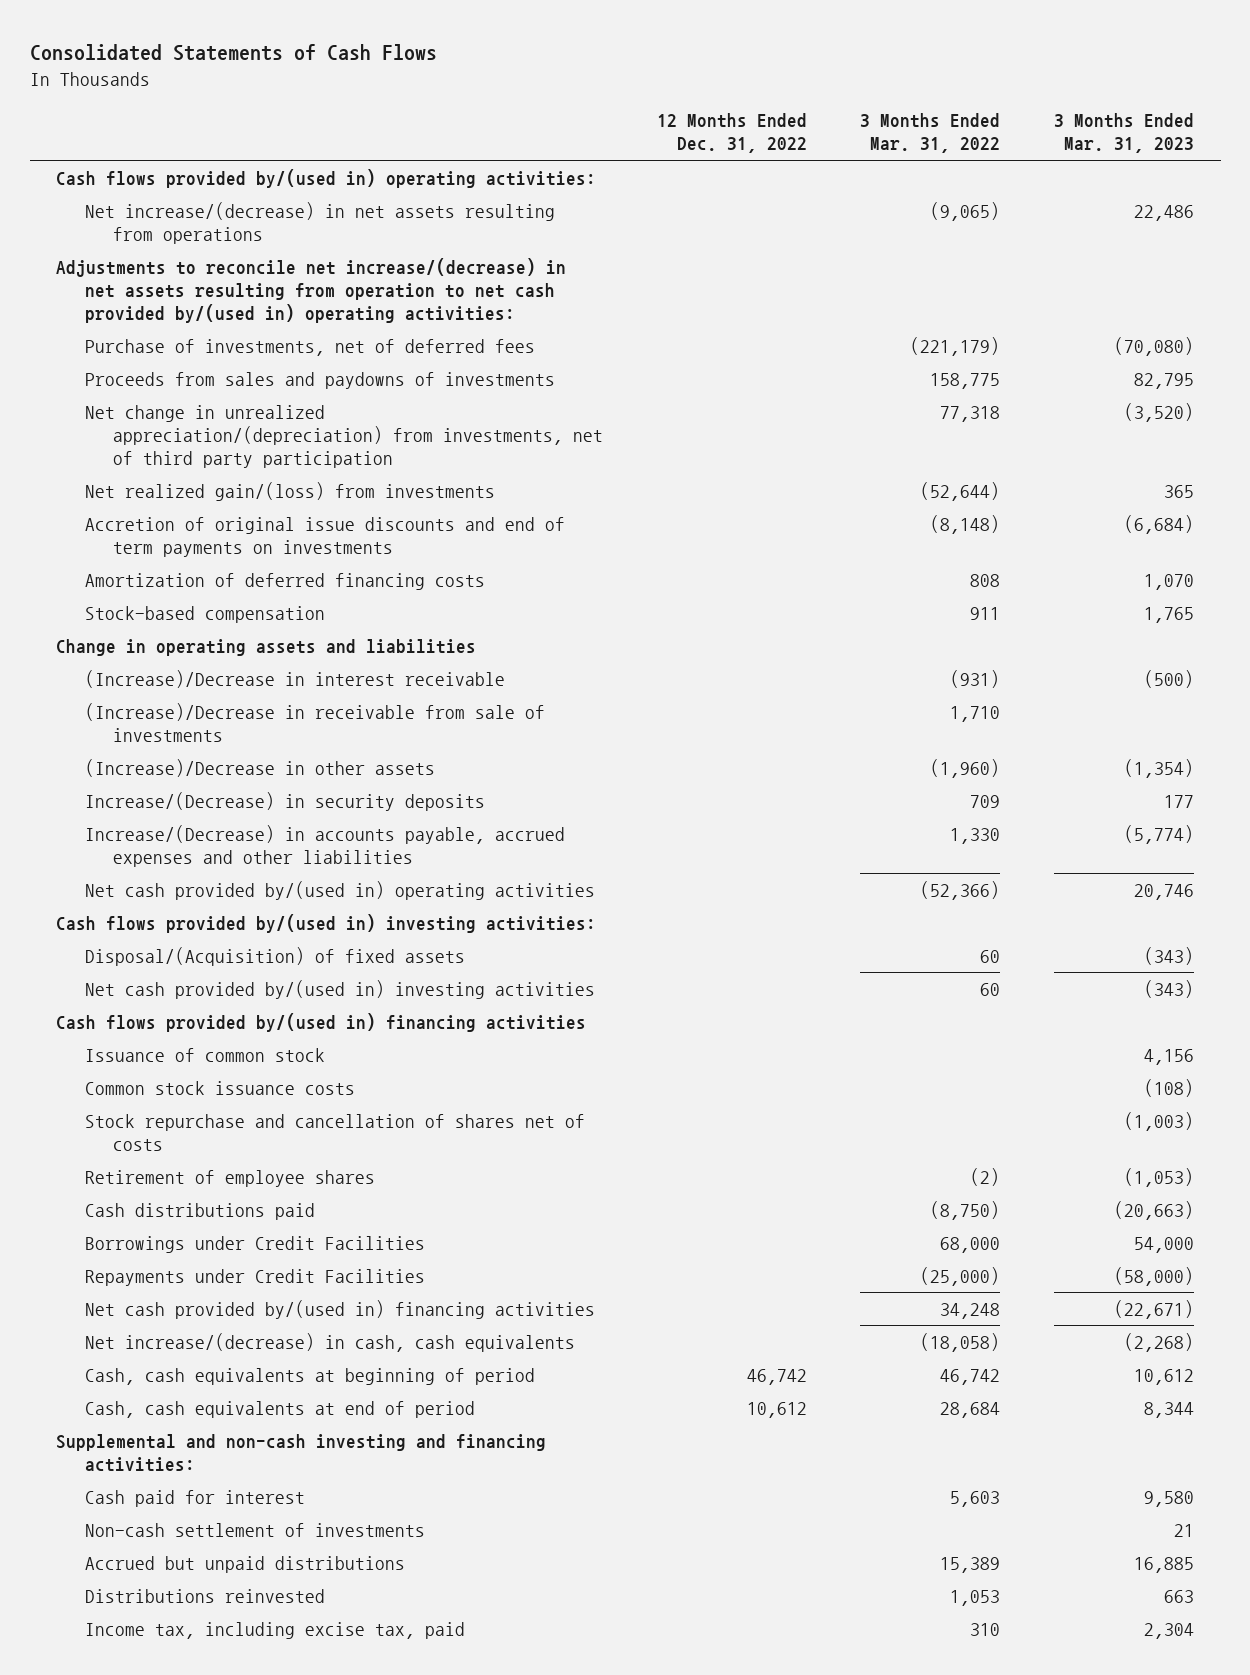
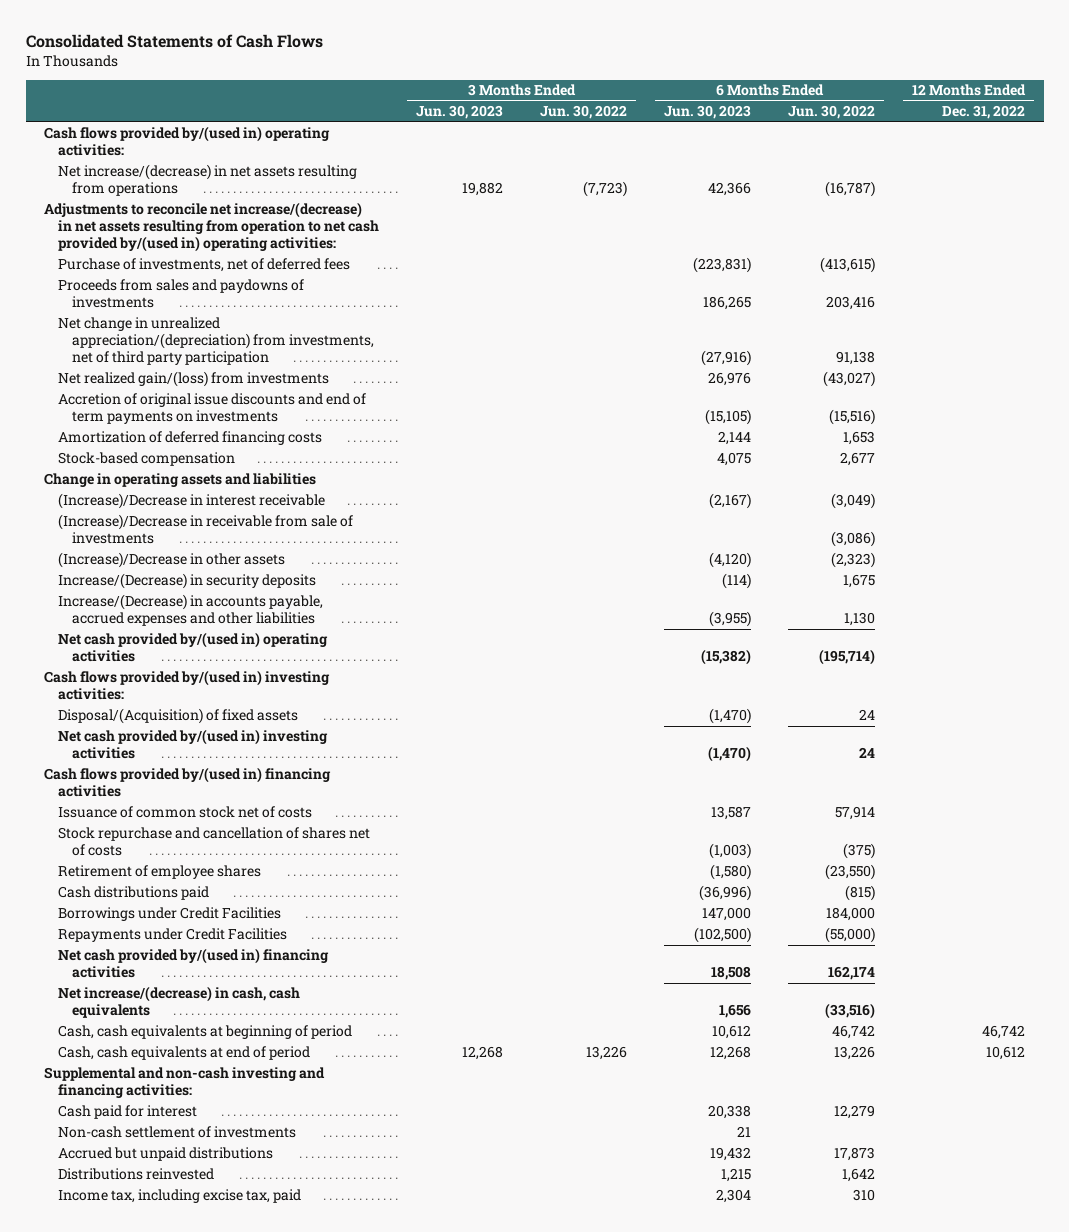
- | 12 Months Ended Dec. 31, 2022 | 3 Months Ended Mar. 31, 2022 | 3 Months Ended Mar. 31, 2023
+ | 3 Months Ended Jun. 30, 2023 | 3 Months Ended Jun. 30, 2022 | 6 Months Ended Jun. 30, 2023 | 6 Months Ended Jun. 30, 2022 | 12 Months Ended Dec. 31, 2022
- Issuance of common stock | | | 4,156
- Common stock issuance costs | | | (108)
+ Issuance of common stock net of costs | | | 13,587 | 57,914 |

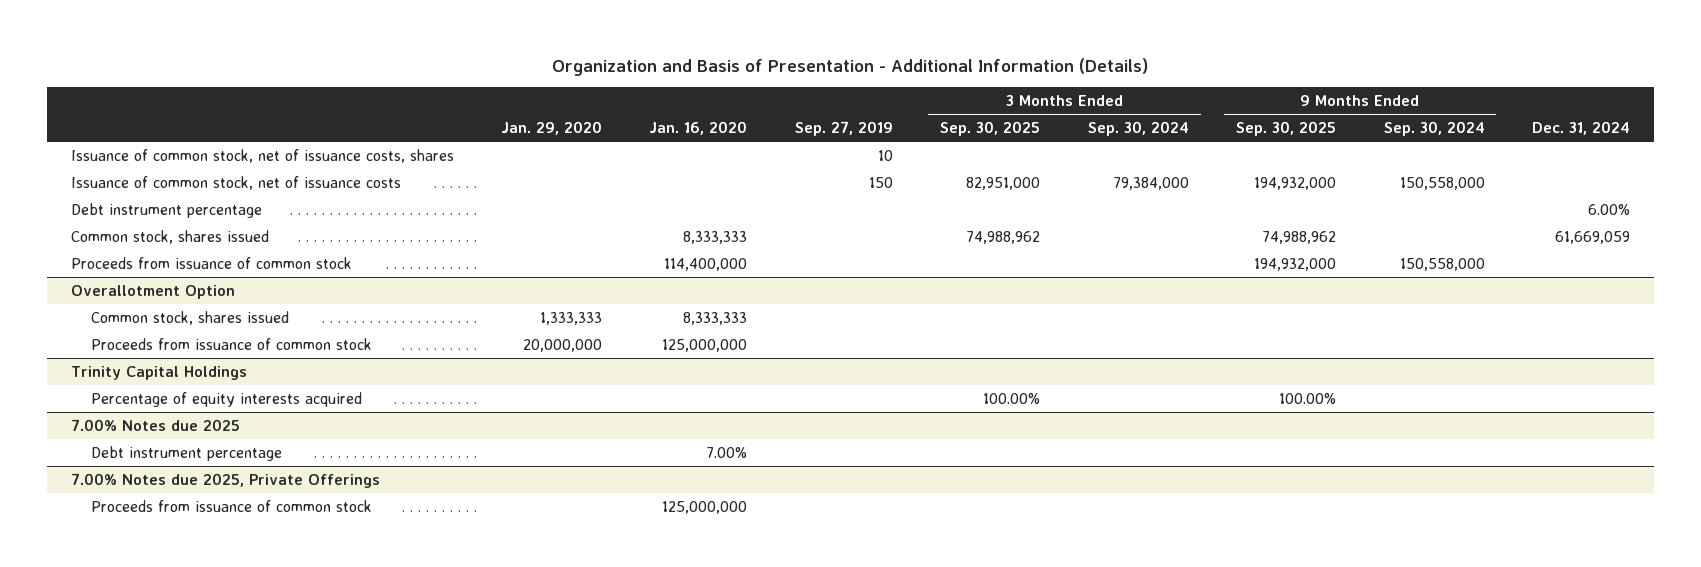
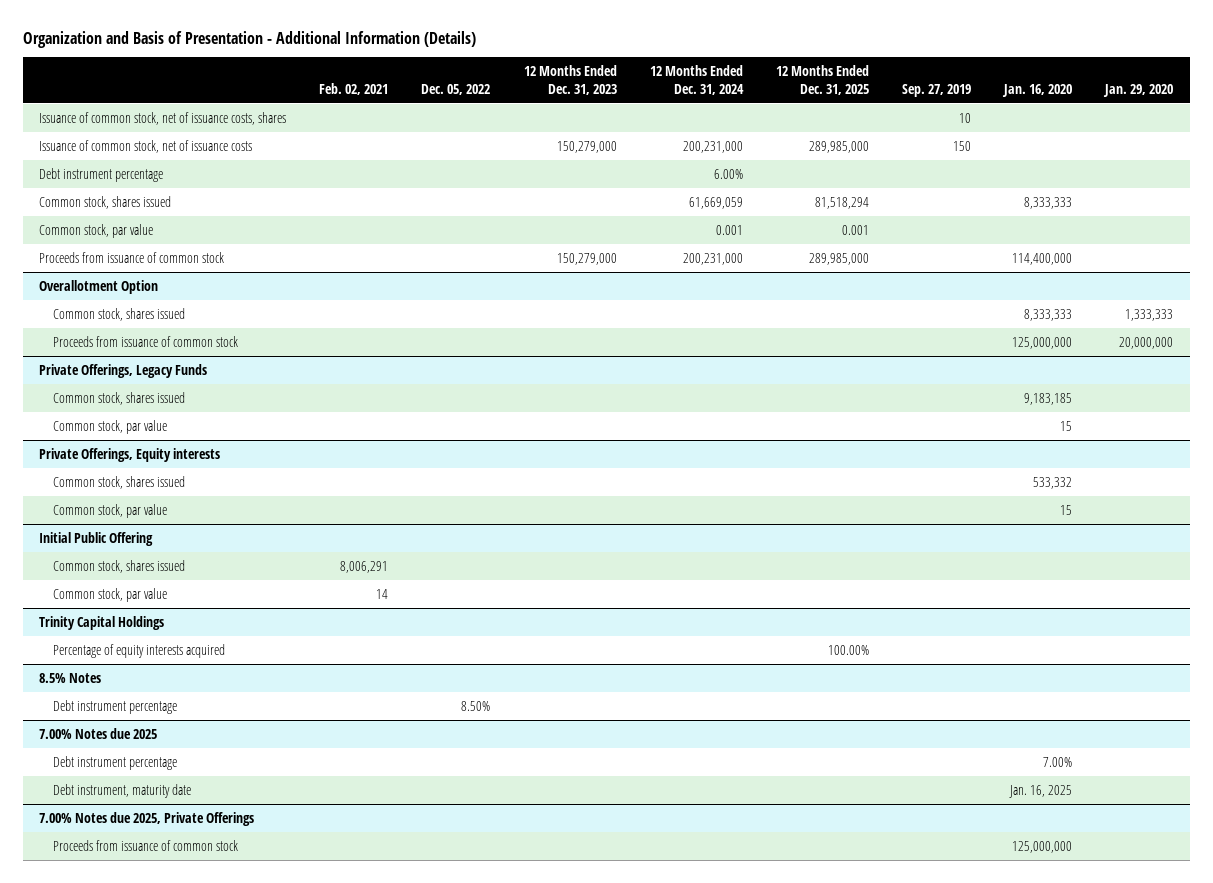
- | Jan. 29, 2020 | Jan. 16, 2020 | Sep. 27, 2019 | 3 Months Ended Sep. 30, 2025 | 3 Months Ended Sep. 30, 2024 | 9 Months Ended Sep. 30, 2025 | 9 Months Ended Sep. 30, 2024 | Dec. 31, 2024
+ | Feb. 02, 2021 | Dec. 05, 2022 | 12 Months Ended Dec. 31, 2023 | 12 Months Ended Dec. 31, 2024 | 12 Months Ended Dec. 31, 2025 | Sep. 27, 2019 | Jan. 16, 2020 | Jan. 29, 2020
+ Common stock, par value | | | | 0.001 | 0.001 | | |
+ Private Offerings, Legacy Funds
+ Common stock, shares issued | | | | | | | 9,183,185 |
+ Common stock, par value | | | | | | | 15 |
+ Private Offerings, Equity interests
+ Common stock, shares issued | | | | | | | 533,332 |
+ Common stock, par value | | | | | | | 15 |
+ Initial Public Offering
+ Common stock, shares issued | 8,006,291 | | | | | | |
+ Common stock, par value | 14 | | | | | | |
+ 8.5% Notes
+ Debt instrument percentage | | 8.50% | | | | | |
@ 7.00% Notes due 2025
+ Debt instrument, maturity date | | | | | | | Jan. 16, 2025 |

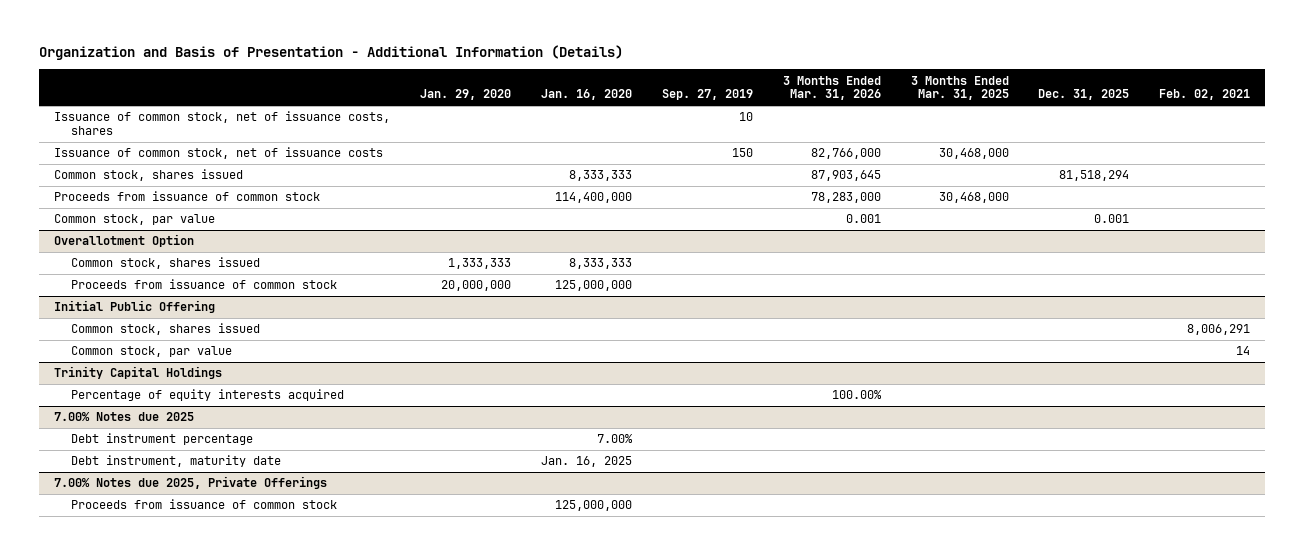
- | Feb. 02, 2021 | Dec. 05, 2022 | 12 Months Ended Dec. 31, 2023 | 12 Months Ended Dec. 31, 2024 | 12 Months Ended Dec. 31, 2025 | Sep. 27, 2019 | Jan. 16, 2020 | Jan. 29, 2020
+ | Jan. 29, 2020 | Jan. 16, 2020 | Sep. 27, 2019 | 3 Months Ended Mar. 31, 2026 | 3 Months Ended Mar. 31, 2025 | Dec. 31, 2025 | Feb. 02, 2021
- Debt instrument percentage | | | | 6.00% | | | |
moved down: Common stock, par value | | | | 0.001 | | 0.001 |
- Private Offerings, Legacy Funds
- Common stock, shares issued | | | | | | | 9,183,185 |
- Common stock, par value | | | | | | | 15 |
- Private Offerings, Equity interests
- Common stock, shares issued | | | | | | | 533,332 |
- Common stock, par value | | | | | | | 15 |
- 8.5% Notes
- Debt instrument percentage | | 8.50% | | | | | |

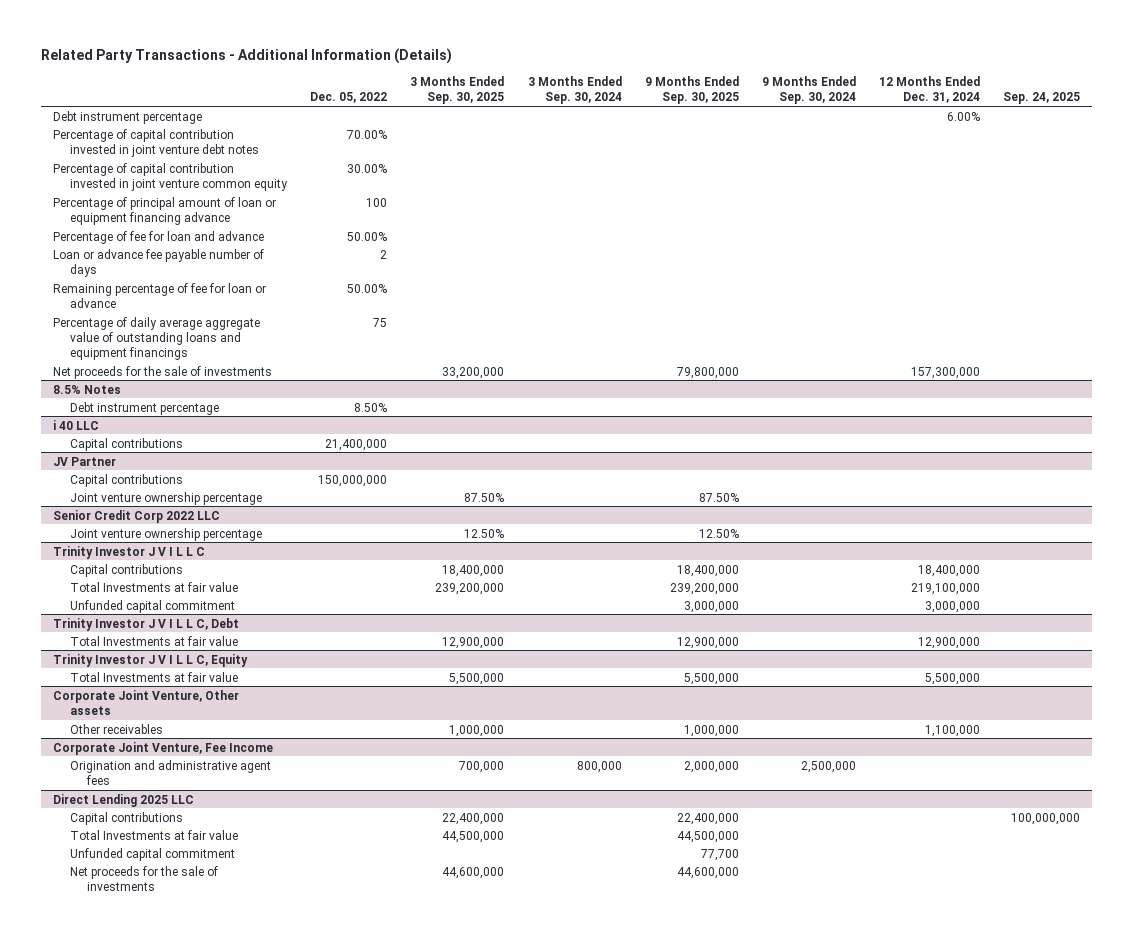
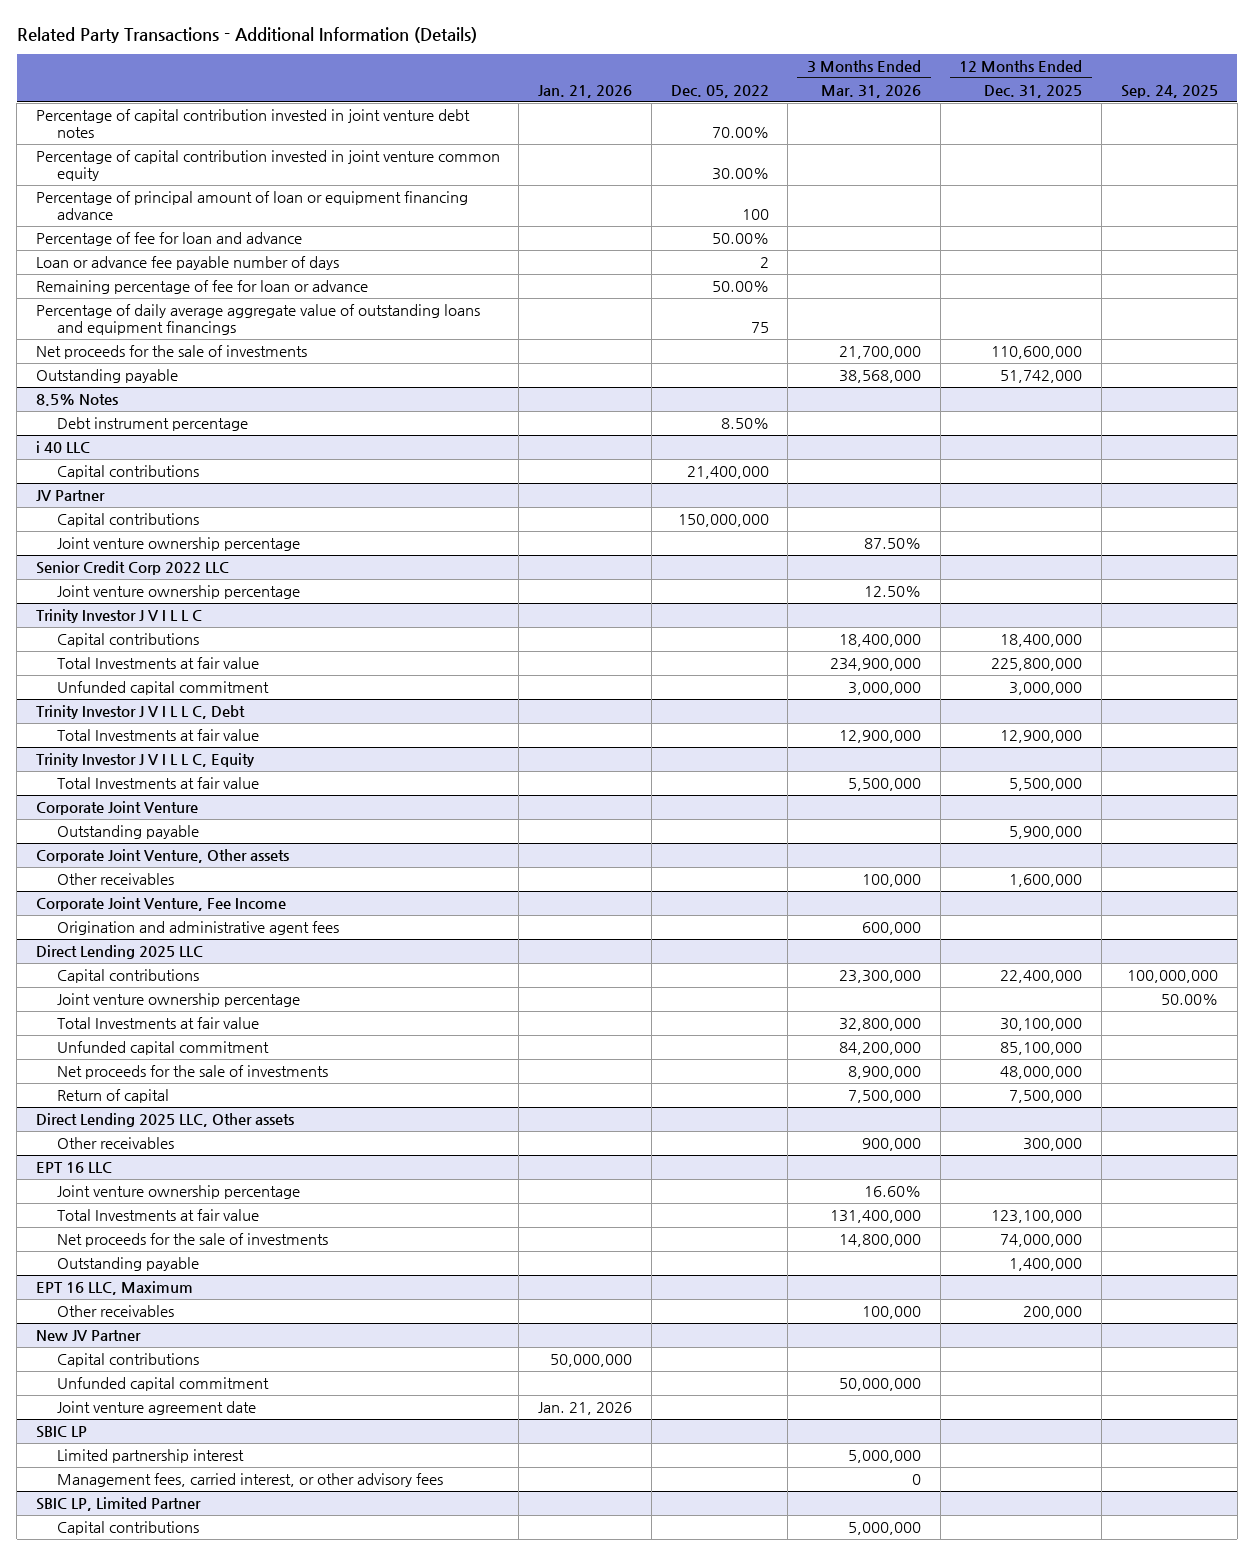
- | Dec. 05, 2022 | 3 Months Ended Sep. 30, 2025 | 3 Months Ended Sep. 30, 2024 | 9 Months Ended Sep. 30, 2025 | 9 Months Ended Sep. 30, 2024 | 12 Months Ended Dec. 31, 2024 | Sep. 24, 2025
+ | Jan. 21, 2026 | Dec. 05, 2022 | 3 Months Ended Mar. 31, 2026 | 12 Months Ended Dec. 31, 2025 | Sep. 24, 2025
- Debt instrument percentage | | | | | | 6.00% |
+ Outstanding payable | | | 38,568,000 | 51,742,000 |
+ Corporate Joint Venture
+ Outstanding payable | | | | 5,900,000 |
@ Direct Lending 2025 LLC
+ Joint venture ownership percentage | | | | | 50.00%
+ Return of capital | | | 7,500,000 | 7,500,000 |
+ Direct Lending 2025 LLC, Other assets
+ Other receivables | | | 900,000 | 300,000 |
+ EPT 16 LLC
+ Joint venture ownership percentage | | | 16.60% | |
+ Total Investments at fair value | | | 131,400,000 | 123,100,000 |
+ Net proceeds for the sale of investments | | | 14,800,000 | 74,000,000 |
+ Outstanding payable | | | | 1,400,000 |
+ EPT 16 LLC, Maximum
+ Other receivables | | | 100,000 | 200,000 |
+ New JV Partner
+ Capital contributions | 50,000,000 | | | |
+ Unfunded capital commitment | | | 50,000,000 | |
+ Joint venture agreement date | Jan. 21, 2026 | | | |
+ SBIC LP
+ Limited partnership interest | | | 5,000,000 | |
+ Management fees, carried interest, or other advisory fees | | | 0 | |
+ SBIC LP, Limited Partner
+ Capital contributions | | | 5,000,000 | |

